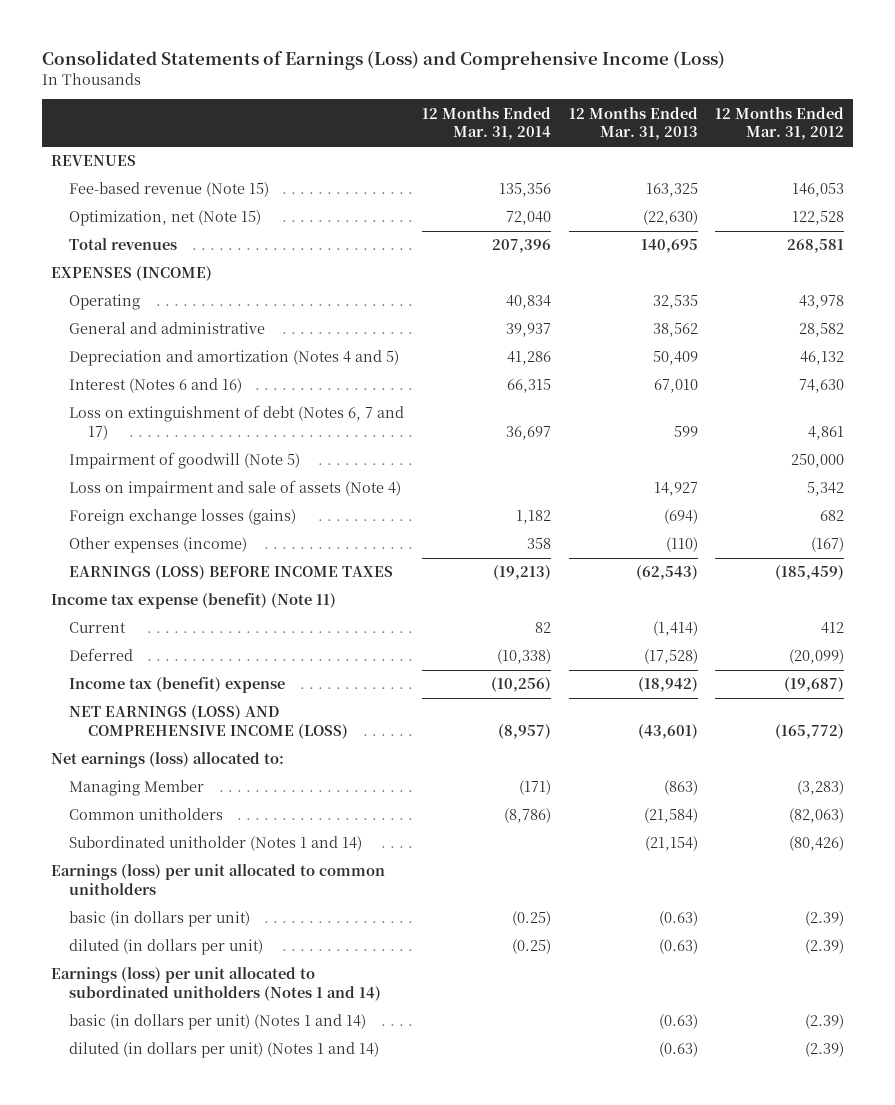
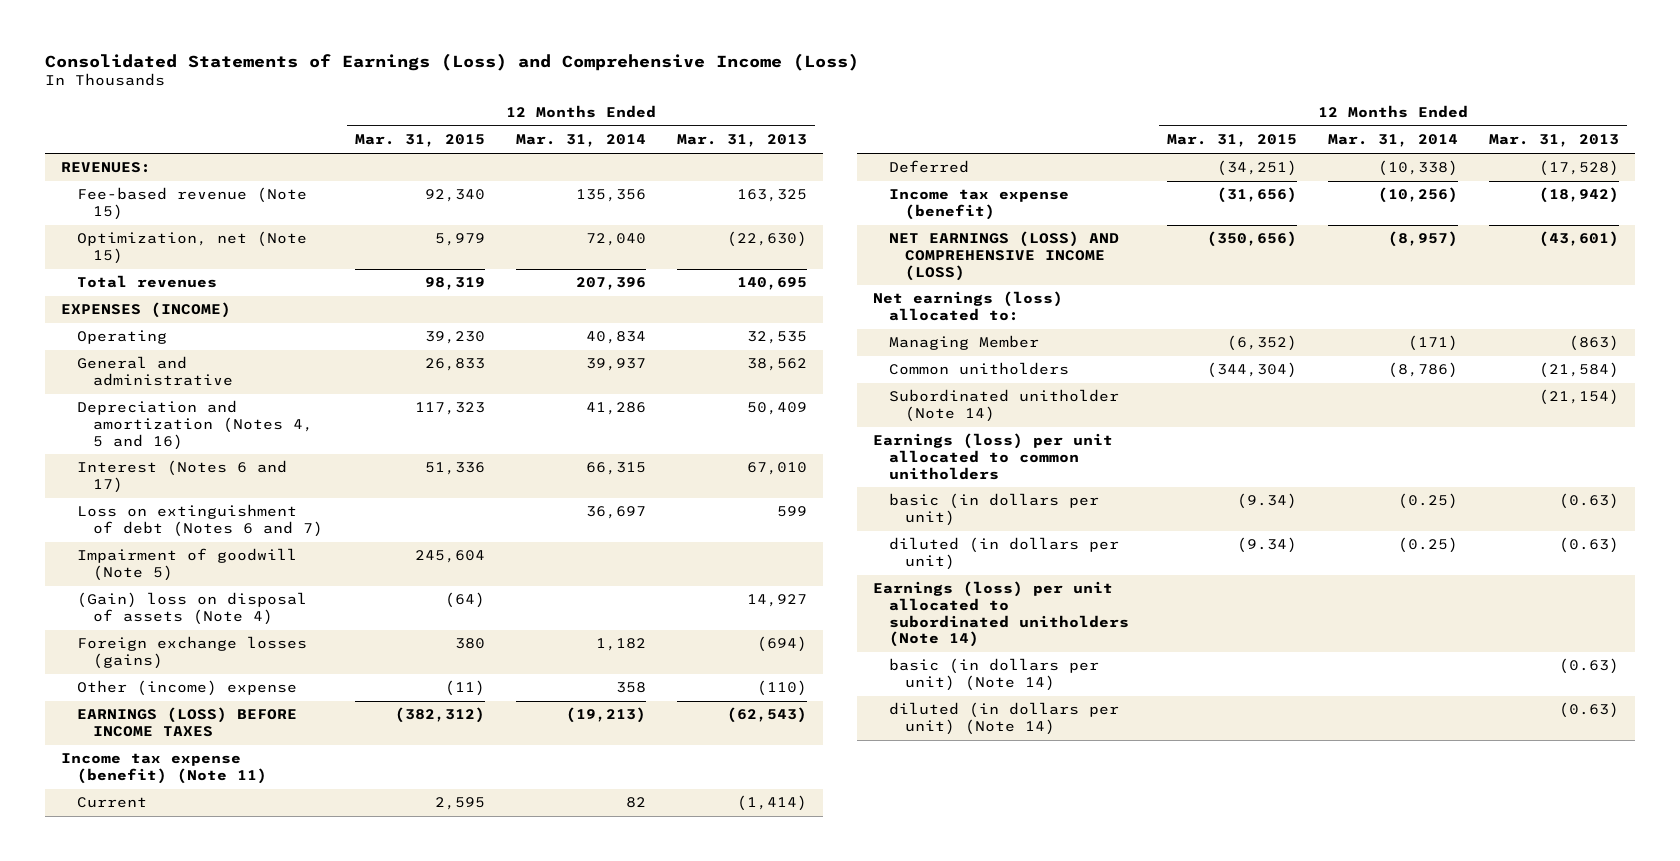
- | 12 Months Ended Mar. 31, 2014 | 12 Months Ended Mar. 31, 2013 | 12 Months Ended Mar. 31, 2012
+ | 12 Months Ended Mar. 31, 2015 | 12 Months Ended Mar. 31, 2014 | 12 Months Ended Mar. 31, 2013
- REVENUES
+ REVENUES:
- Depreciation and amortization (Notes 4 and 5) | 41,286 | 50,409 | 46,132
- Interest (Notes 6 and 16) | 66,315 | 67,010 | 74,630
- Loss on extinguishment of debt (Notes 6, 7 and 17) | 36,697 | 599 | 4,861
+ Depreciation and amortization (Notes 4, 5 and 16) | 117,323 | 41,286 | 50,409
+ Interest (Notes 6 and 17) | 51,336 | 66,315 | 67,010
+ Loss on extinguishment of debt (Notes 6 and 7) | | 36,697 | 599
- Loss on impairment and sale of assets (Note 4) | | 14,927 | 5,342
+ (Gain) loss on disposal of assets (Note 4) | (64) | | 14,927
- Other expenses (income) | 358 | (110) | (167)
+ Other (income) expense | (11) | 358 | (110)
- Income tax (benefit) expense | (10,256) | (18,942) | (19,687)
+ Income tax expense (benefit) | (31,656) | (10,256) | (18,942)
- Subordinated unitholder (Notes 1 and 14) | | (21,154) | (80,426)
+ Subordinated unitholder (Note 14) | | | (21,154)
- Earnings (loss) per unit allocated to subordinated unitholders (Notes 1 and 14)
- basic (in dollars per unit) (Notes 1 and 14) | | (0.63) | (2.39)
- diluted (in dollars per unit) (Notes 1 and 14) | | (0.63) | (2.39)
+ Earnings (loss) per unit allocated to subordinated unitholders (Note 14)
+ basic (in dollars per unit) (Note 14) | | | (0.63)
+ diluted (in dollars per unit) (Note 14) | | | (0.63)

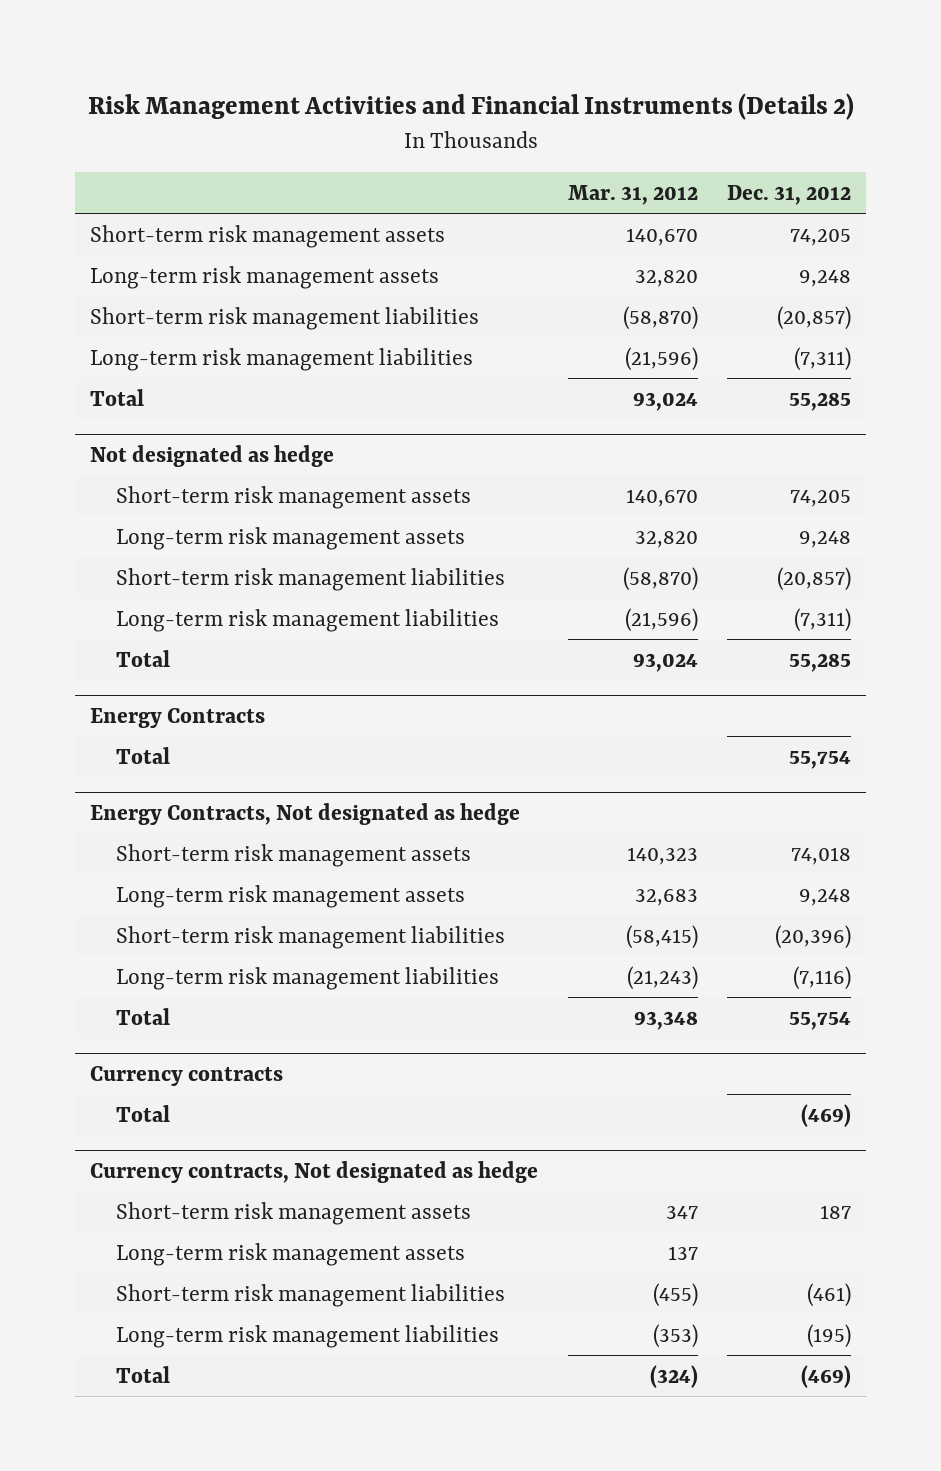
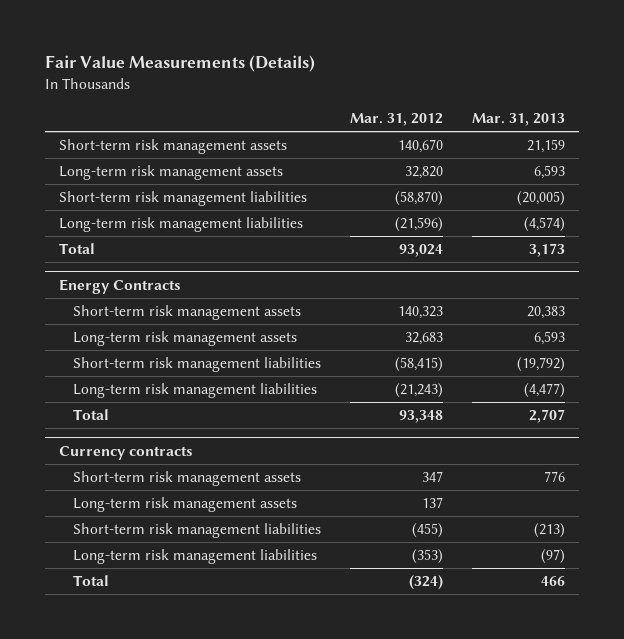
- Risk Management Activities and Financial Instruments (Details 2)
+ Fair Value Measurements (Details)
- | Mar. 31, 2012 | Dec. 31, 2012
+ | Mar. 31, 2012 | Mar. 31, 2013
- Not designated as hedge
- Short-term risk management assets | 140,670 | 74,205
- Long-term risk management assets | 32,820 | 9,248
- Short-term risk management liabilities | (58,870) | (20,857)
- Long-term risk management liabilities | (21,596) | (7,311)
- Total | 93,024 | 55,285
@ Energy Contracts
- Total | | 55,754
- Energy Contracts, Not designated as hedge
@ Currency contracts
- Total | | (469)
- Currency contracts, Not designated as hedge

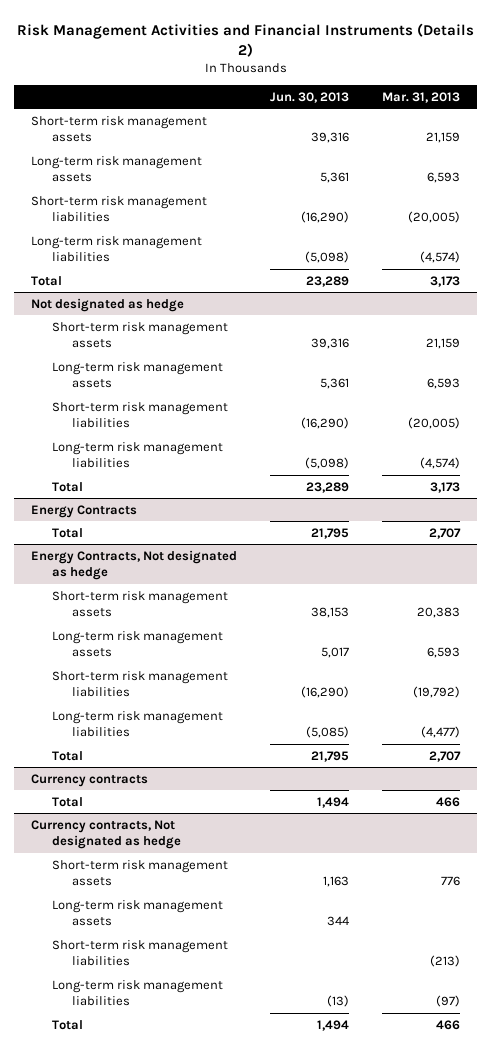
- Fair Value Measurements (Details)
+ Risk Management Activities and Financial Instruments (Details 2)
- | Mar. 31, 2012 | Mar. 31, 2013
+ | Jun. 30, 2013 | Mar. 31, 2013
+ Not designated as hedge
+ Short-term risk management assets | 39,316 | 21,159
+ Long-term risk management assets | 5,361 | 6,593
+ Short-term risk management liabilities | (16,290) | (20,005)
+ Long-term risk management liabilities | (5,098) | (4,574)
+ Total | 23,289 | 3,173
@ Energy Contracts
+ Total | 21,795 | 2,707
+ Energy Contracts, Not designated as hedge
@ Currency contracts
+ Total | 1,494 | 466
+ Currency contracts, Not designated as hedge

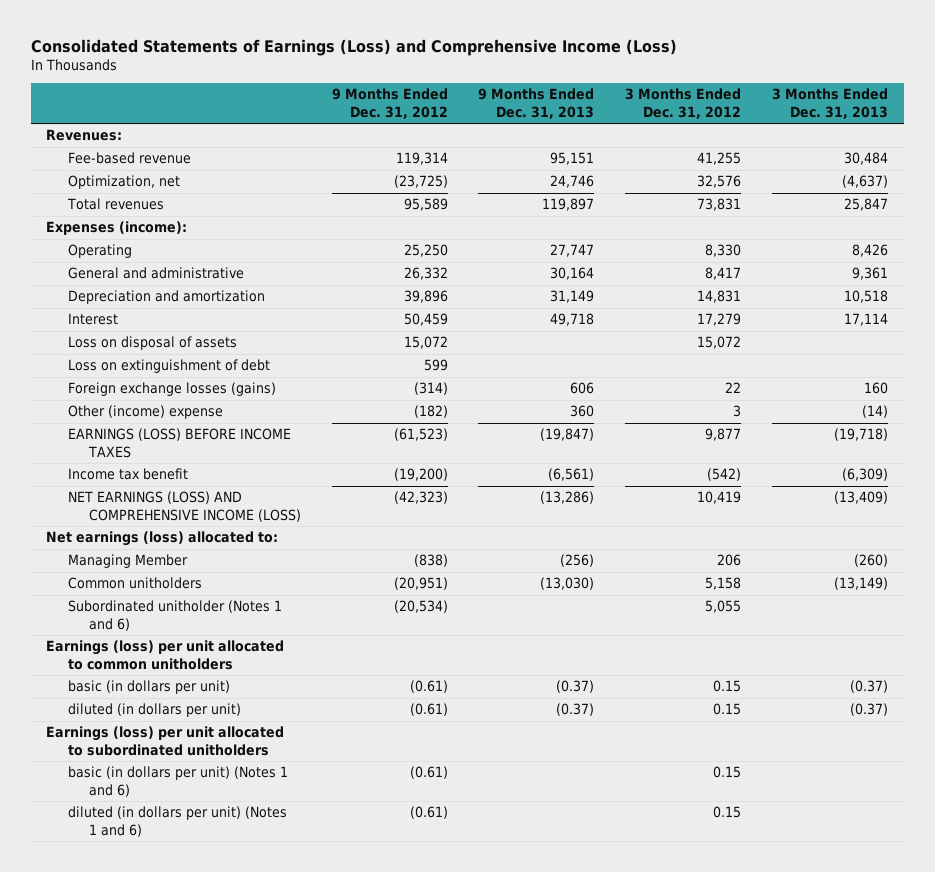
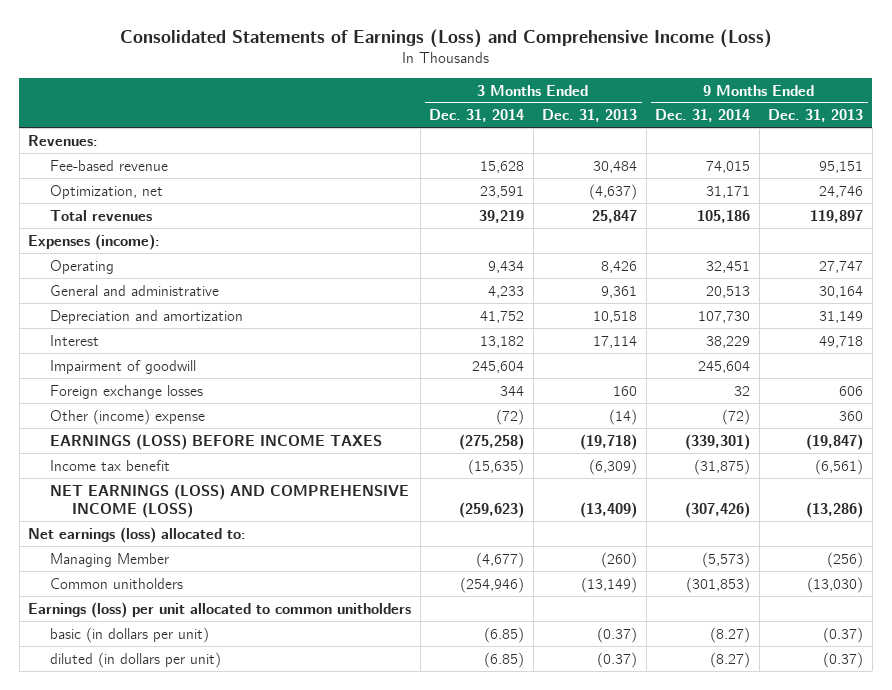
- | 9 Months Ended Dec. 31, 2012 | 9 Months Ended Dec. 31, 2013 | 3 Months Ended Dec. 31, 2012 | 3 Months Ended Dec. 31, 2013
+ | 3 Months Ended Dec. 31, 2014 | 3 Months Ended Dec. 31, 2013 | 9 Months Ended Dec. 31, 2014 | 9 Months Ended Dec. 31, 2013
- Loss on disposal of assets | 15,072 | | 15,072 |
- Loss on extinguishment of debt | 599 | | |
- Foreign exchange losses (gains) | (314) | 606 | 22 | 160
+ Impairment of goodwill | 245,604 | | 245,604 |
+ Foreign exchange losses | 344 | 160 | 32 | 606
- Subordinated unitholder (Notes 1 and 6) | (20,534) | | 5,055 |
- Earnings (loss) per unit allocated to subordinated unitholders
- basic (in dollars per unit) (Notes 1 and 6) | (0.61) | | 0.15 |
- diluted (in dollars per unit) (Notes 1 and 6) | (0.61) | | 0.15 |

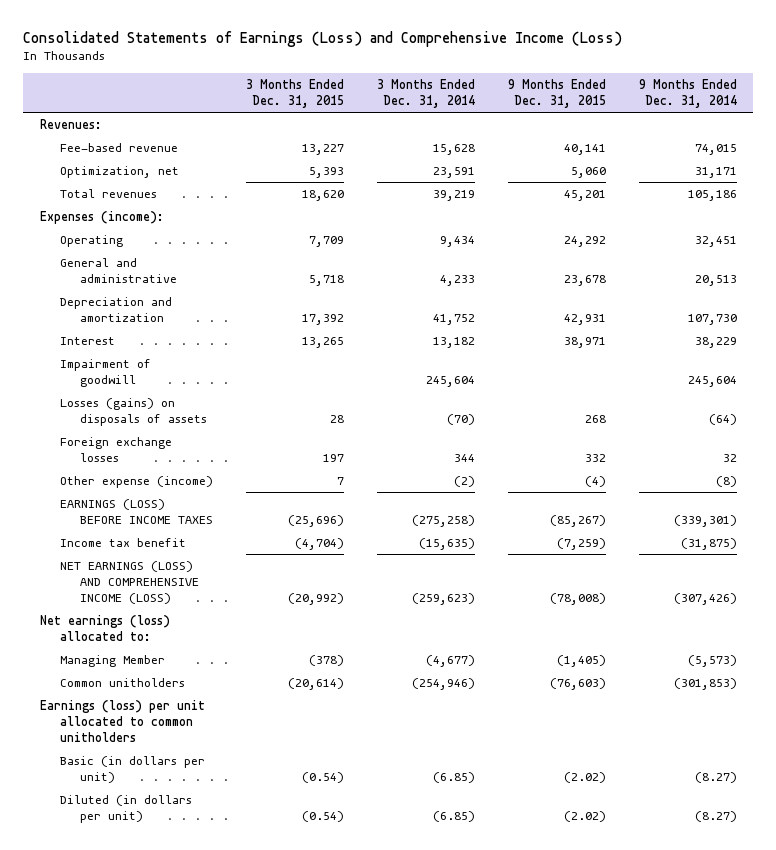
- | 3 Months Ended Dec. 31, 2014 | 3 Months Ended Dec. 31, 2013 | 9 Months Ended Dec. 31, 2014 | 9 Months Ended Dec. 31, 2013
+ | 3 Months Ended Dec. 31, 2015 | 3 Months Ended Dec. 31, 2014 | 9 Months Ended Dec. 31, 2015 | 9 Months Ended Dec. 31, 2014
+ Losses (gains) on disposals of assets | 28 | (70) | 268 | (64)
- Other (income) expense | (72) | (14) | (72) | 360
+ Other expense (income) | 7 | (2) | (4) | (8)
- basic (in dollars per unit) | (6.85) | (0.37) | (8.27) | (0.37)
- diluted (in dollars per unit) | (6.85) | (0.37) | (8.27) | (0.37)
+ Basic (in dollars per unit) | (0.54) | (6.85) | (2.02) | (8.27)
+ Diluted (in dollars per unit) | (0.54) | (6.85) | (2.02) | (8.27)

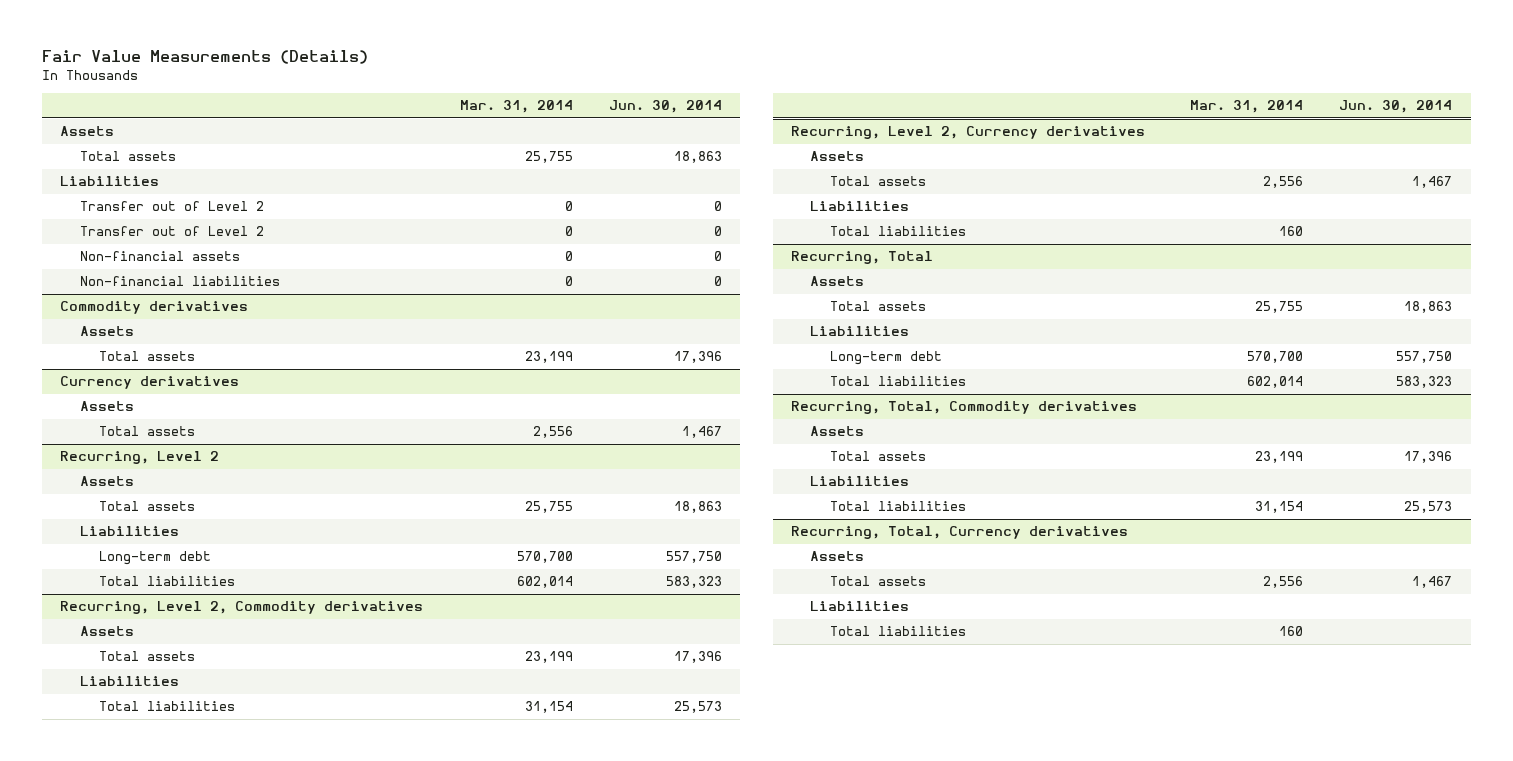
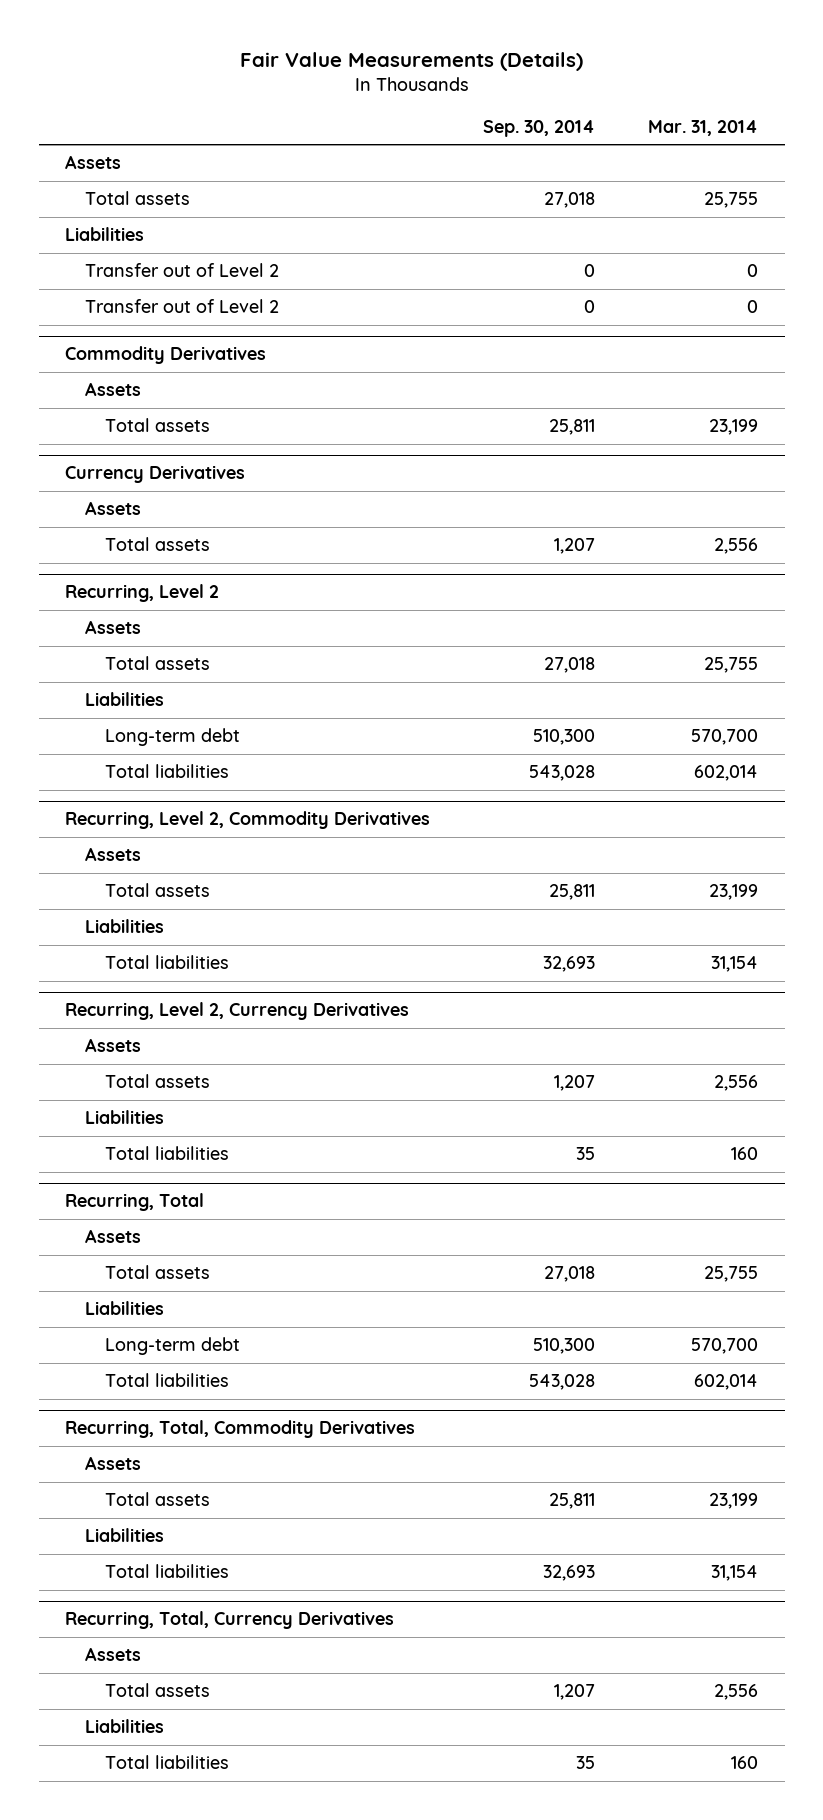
- | Mar. 31, 2014 | Jun. 30, 2014
+ | Sep. 30, 2014 | Mar. 31, 2014
- Non-financial assets | 0 | 0
- Non-financial liabilities | 0 | 0
- Commodity derivatives
+ Commodity Derivatives
- Currency derivatives
+ Currency Derivatives
- Recurring, Level 2, Commodity derivatives
+ Recurring, Level 2, Commodity Derivatives
- Recurring, Level 2, Currency derivatives
+ Recurring, Level 2, Currency Derivatives
- Recurring, Total, Commodity derivatives
+ Recurring, Total, Commodity Derivatives
- Recurring, Total, Currency derivatives
+ Recurring, Total, Currency Derivatives

